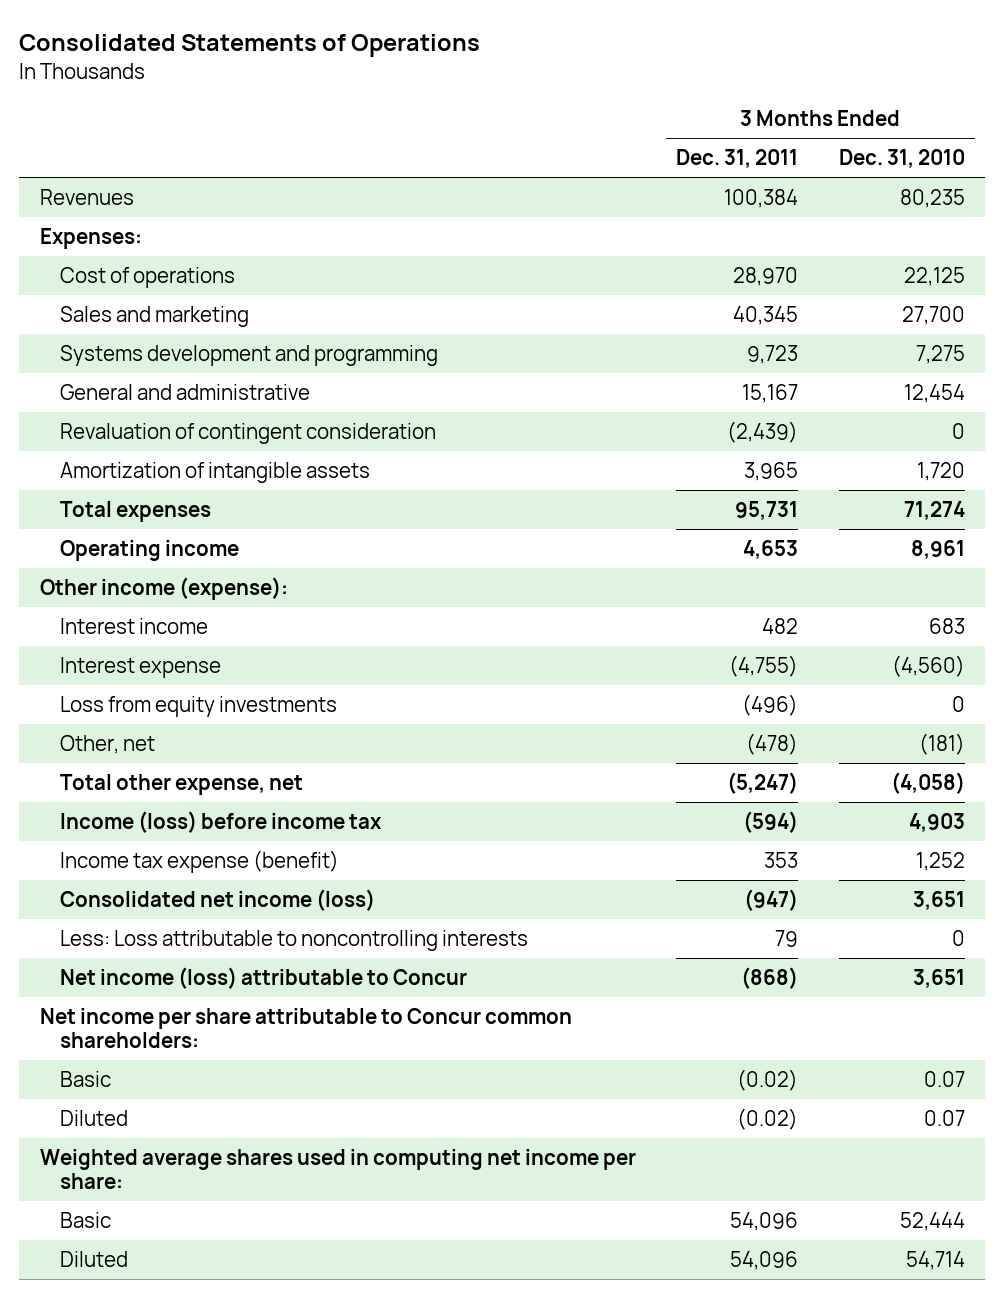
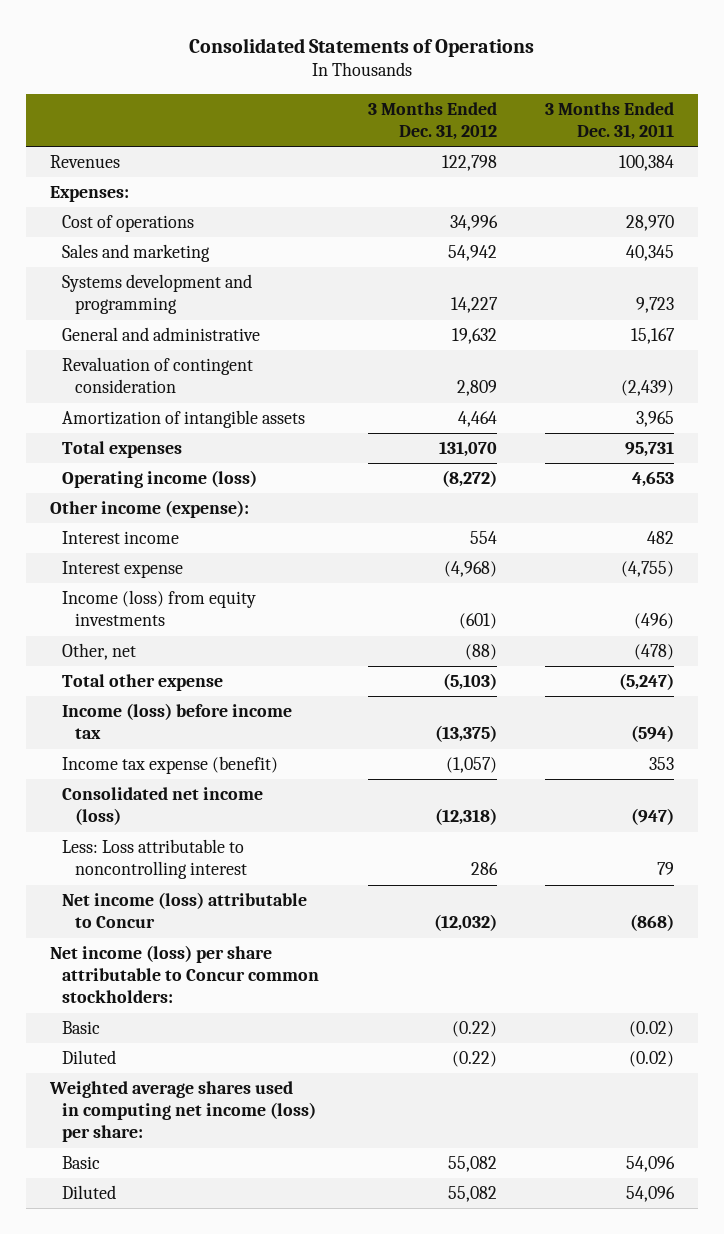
- | 3 Months Ended Dec. 31, 2011 | 3 Months Ended Dec. 31, 2010
+ | 3 Months Ended Dec. 31, 2012 | 3 Months Ended Dec. 31, 2011
- Operating income | 4,653 | 8,961
+ Operating income (loss) | (8,272) | 4,653
- Loss from equity investments | (496) | 0
+ Income (loss) from equity investments | (601) | (496)
- Total other expense, net | (5,247) | (4,058)
+ Total other expense | (5,103) | (5,247)
- Less: Loss attributable to noncontrolling interests | 79 | 0
+ Less: Loss attributable to noncontrolling interest | 286 | 79
- Net income per share attributable to Concur common shareholders:
+ Net income (loss) per share attributable to Concur common stockholders:
- Weighted average shares used in computing net income per share:
+ Weighted average shares used in computing net income (loss) per share:

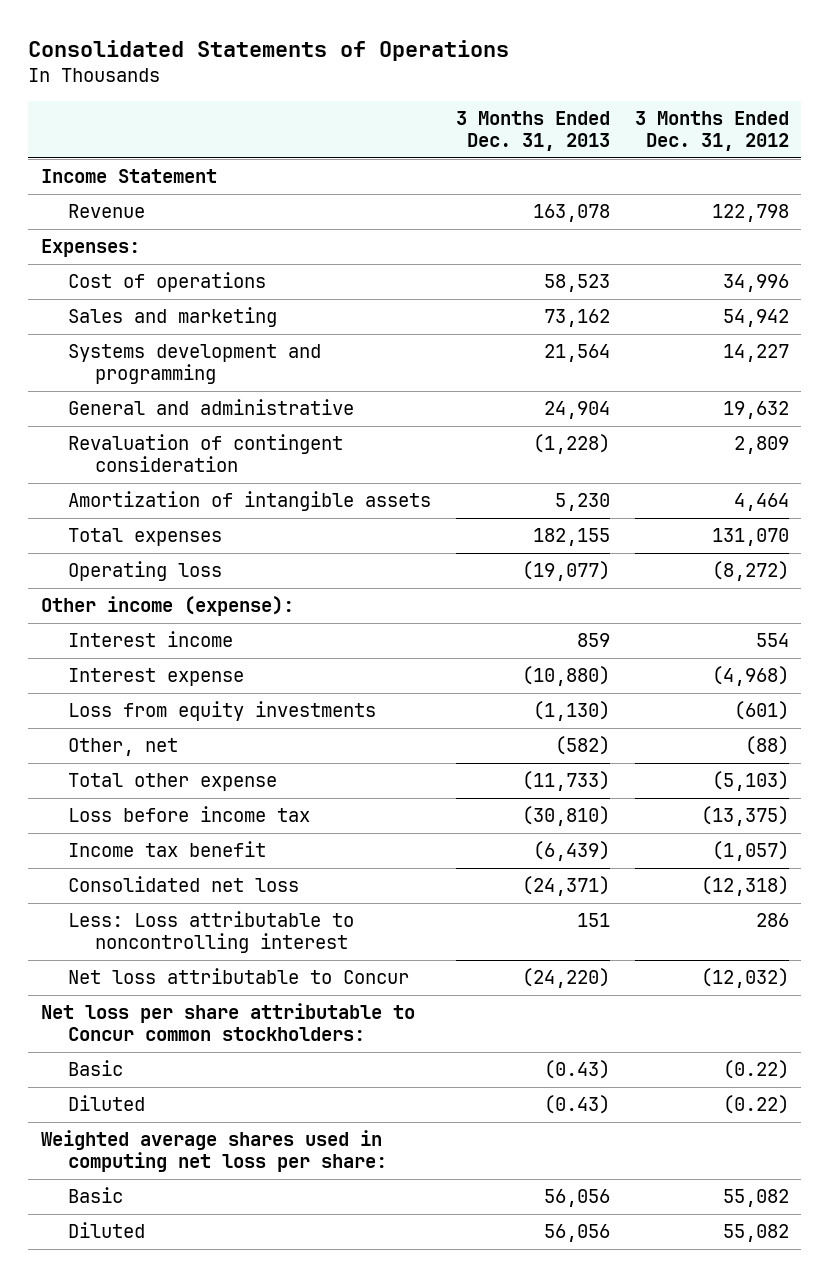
- | 3 Months Ended Dec. 31, 2012 | 3 Months Ended Dec. 31, 2011
+ | 3 Months Ended Dec. 31, 2013 | 3 Months Ended Dec. 31, 2012
- Revenues | 122,798 | 100,384
+ Income Statement
+ Revenue | 163,078 | 122,798
- Operating income (loss) | (8,272) | 4,653
+ Operating loss | (19,077) | (8,272)
- Income (loss) from equity investments | (601) | (496)
+ Loss from equity investments | (1,130) | (601)
- Income (loss) before income tax | (13,375) | (594)
- Income tax expense (benefit) | (1,057) | 353
- Consolidated net income (loss) | (12,318) | (947)
+ Loss before income tax | (30,810) | (13,375)
+ Income tax benefit | (6,439) | (1,057)
+ Consolidated net loss | (24,371) | (12,318)
- Net income (loss) attributable to Concur | (12,032) | (868)
- Net income (loss) per share attributable to Concur common stockholders:
+ Net loss attributable to Concur | (24,220) | (12,032)
+ Net loss per share attributable to Concur common stockholders:
- Weighted average shares used in computing net income (loss) per share:
+ Weighted average shares used in computing net loss per share:

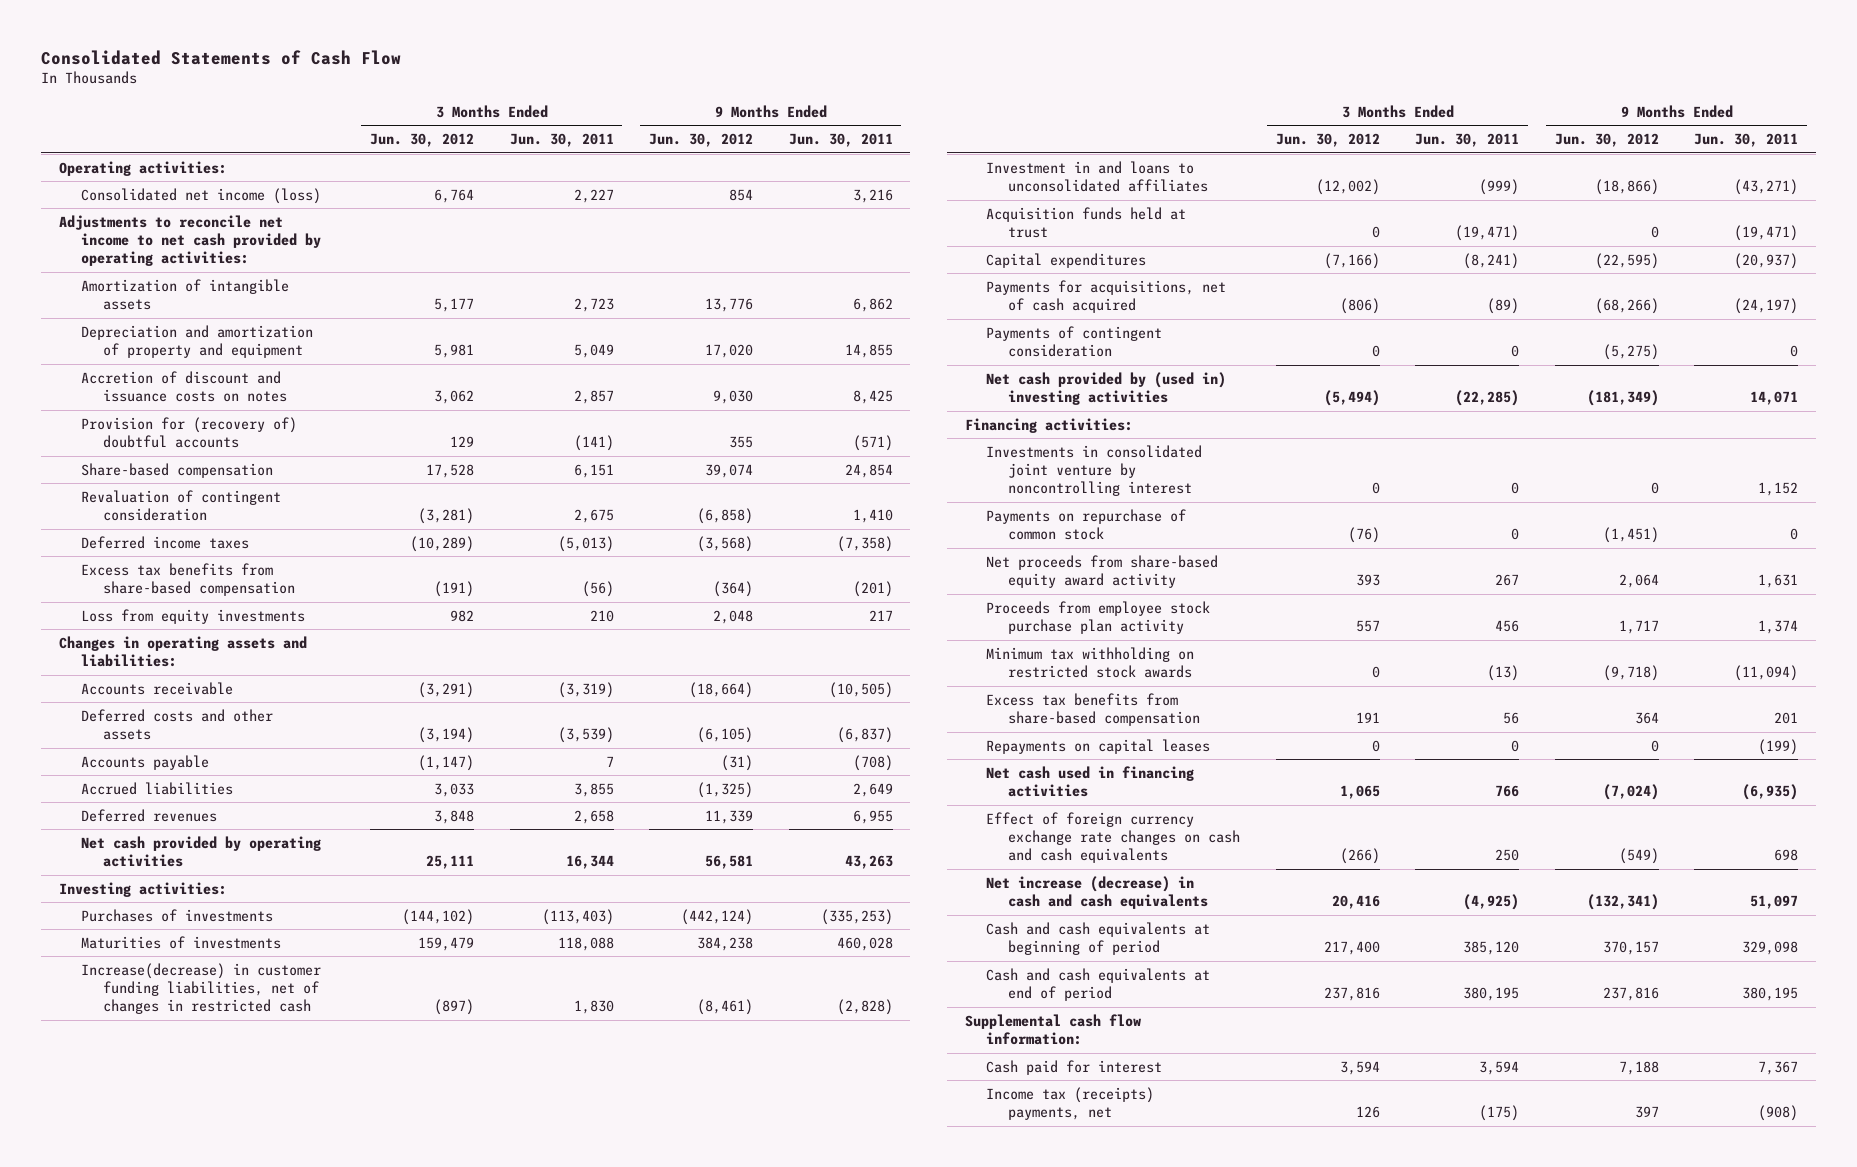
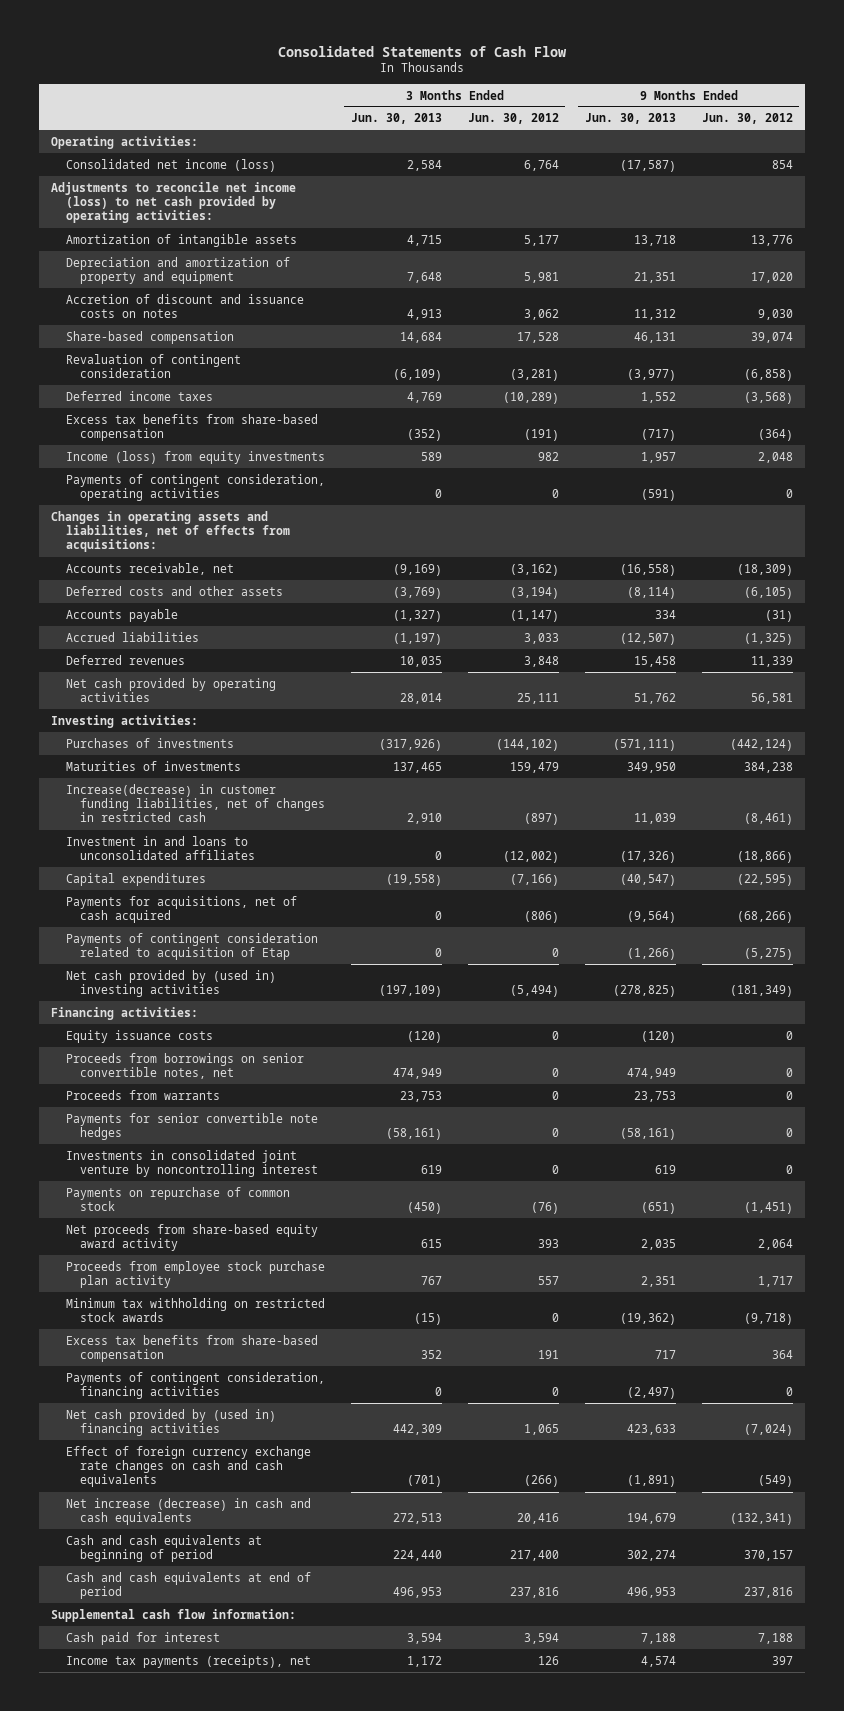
- | 3 Months Ended Jun. 30, 2012 | 3 Months Ended Jun. 30, 2011 | 9 Months Ended Jun. 30, 2012 | 9 Months Ended Jun. 30, 2011
+ | 3 Months Ended Jun. 30, 2013 | 3 Months Ended Jun. 30, 2012 | 9 Months Ended Jun. 30, 2013 | 9 Months Ended Jun. 30, 2012
- Adjustments to reconcile net income to net cash provided by operating activities:
+ Adjustments to reconcile net income (loss) to net cash provided by operating activities:
- Provision for (recovery of) doubtful accounts | 129 | (141) | 355 | (571)
- Loss from equity investments | 982 | 210 | 2,048 | 217
- Changes in operating assets and liabilities:
- Accounts receivable | (3,291) | (3,319) | (18,664) | (10,505)
+ Income (loss) from equity investments | 589 | 982 | 1,957 | 2,048
+ Payments of contingent consideration, operating activities | 0 | 0 | (591) | 0
+ Changes in operating assets and liabilities, net of effects from acquisitions:
+ Accounts receivable, net | (9,169) | (3,162) | (16,558) | (18,309)
- Acquisition funds held at trust | 0 | (19,471) | 0 | (19,471)
- Payments of contingent consideration | 0 | 0 | (5,275) | 0
+ Payments of contingent consideration related to acquisition of Etap | 0 | 0 | (1,266) | (5,275)
+ Equity issuance costs | (120) | 0 | (120) | 0
+ Proceeds from borrowings on senior convertible notes, net | 474,949 | 0 | 474,949 | 0
+ Proceeds from warrants | 23,753 | 0 | 23,753 | 0
+ Payments for senior convertible note hedges | (58,161) | 0 | (58,161) | 0
- Repayments on capital leases | 0 | 0 | 0 | (199)
- Net cash used in financing activities | 1,065 | 766 | (7,024) | (6,935)
+ Payments of contingent consideration, financing activities | 0 | 0 | (2,497) | 0
+ Net cash provided by (used in) financing activities | 442,309 | 1,065 | 423,633 | (7,024)
- Income tax (receipts) payments, net | 126 | (175) | 397 | (908)
+ Income tax payments (receipts), net | 1,172 | 126 | 4,574 | 397

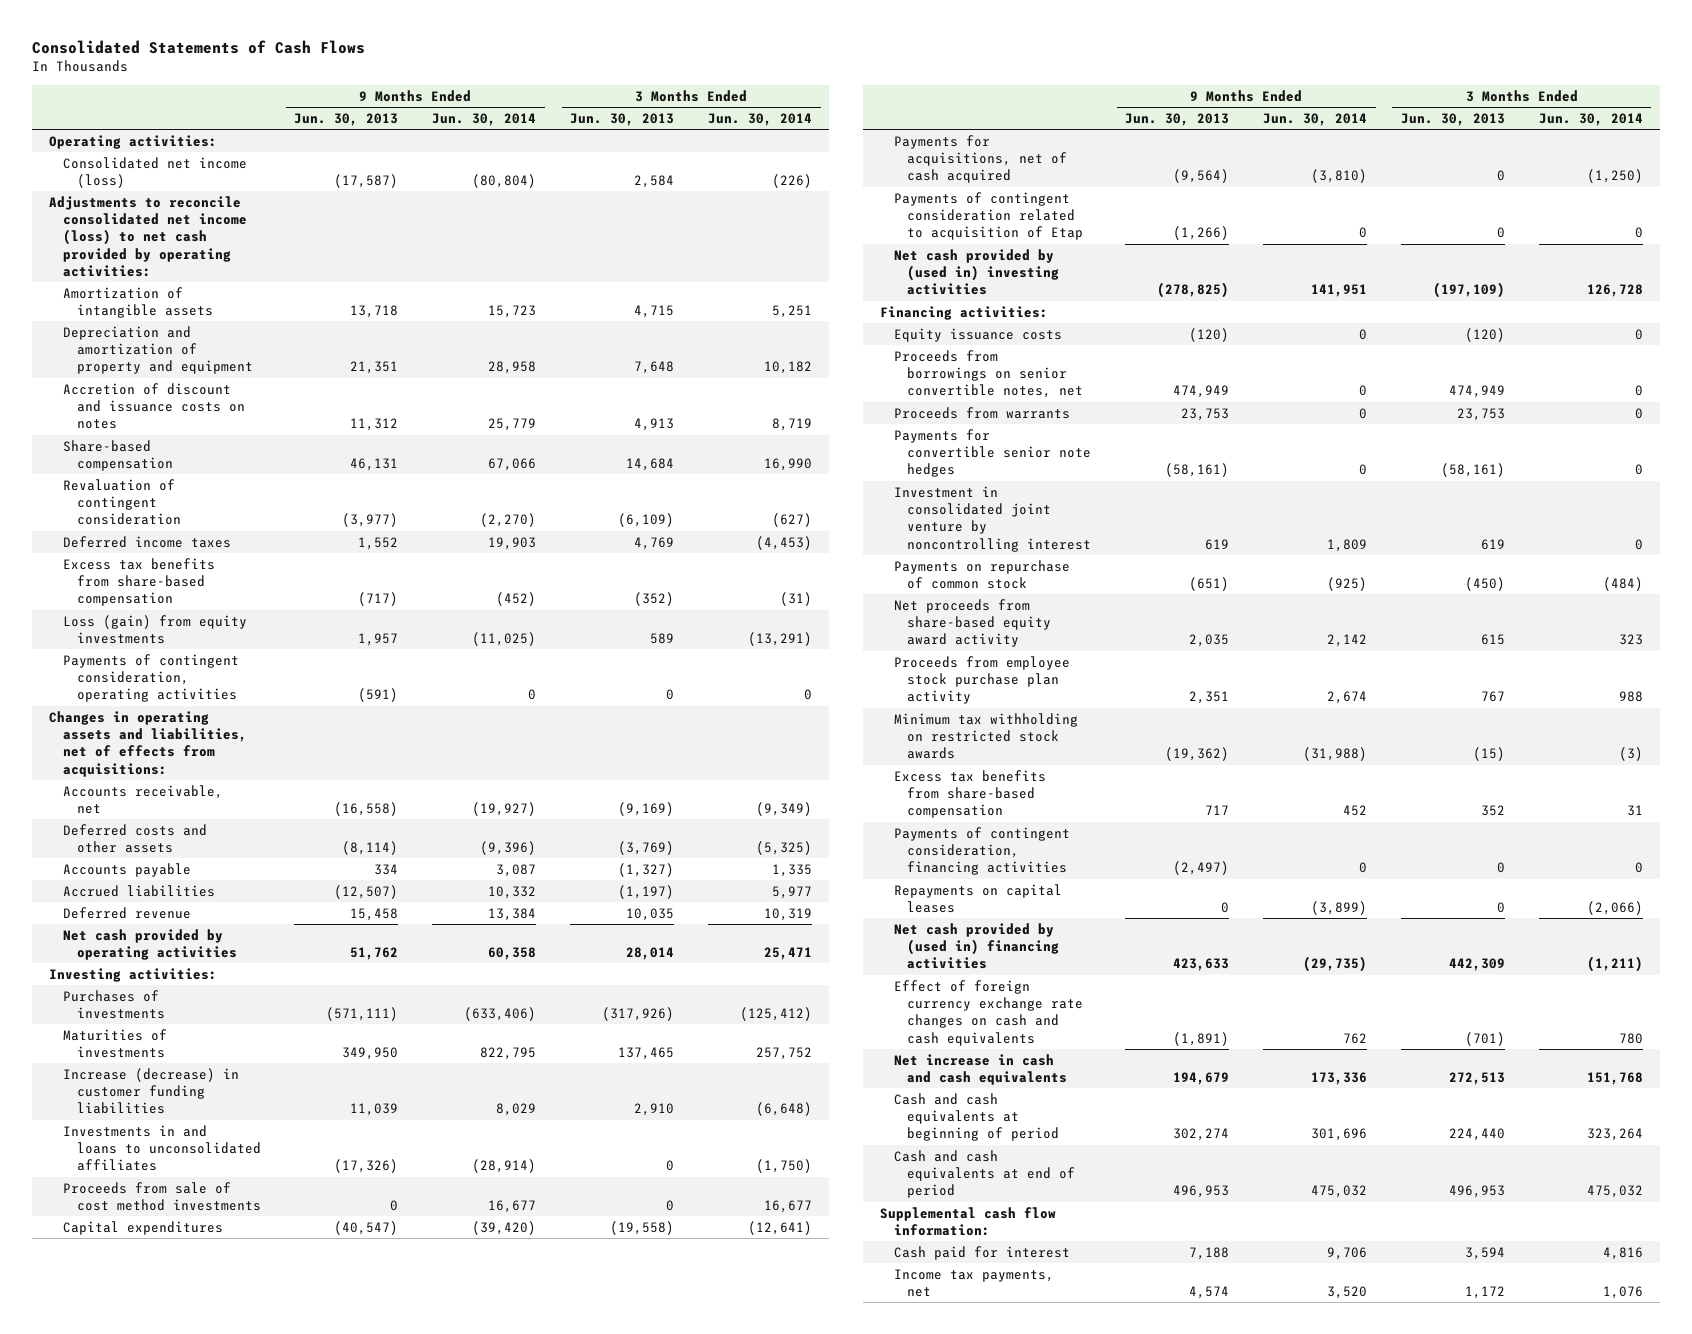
- Consolidated Statements of Cash Flow
+ Consolidated Statements of Cash Flows
- | 3 Months Ended Jun. 30, 2013 | 3 Months Ended Jun. 30, 2012 | 9 Months Ended Jun. 30, 2013 | 9 Months Ended Jun. 30, 2012
+ | 9 Months Ended Jun. 30, 2013 | 9 Months Ended Jun. 30, 2014 | 3 Months Ended Jun. 30, 2013 | 3 Months Ended Jun. 30, 2014
- Adjustments to reconcile net income (loss) to net cash provided by operating activities:
+ Adjustments to reconcile consolidated net income (loss) to net cash provided by operating activities:
- Income (loss) from equity investments | 589 | 982 | 1,957 | 2,048
+ Loss (gain) from equity investments | 1,957 | (11,025) | 589 | (13,291)
- Deferred revenues | 10,035 | 3,848 | 15,458 | 11,339
+ Deferred revenue | 15,458 | 13,384 | 10,035 | 10,319
- Increase(decrease) in customer funding liabilities, net of changes in restricted cash | 2,910 | (897) | 11,039 | (8,461)
- Investment in and loans to unconsolidated affiliates | 0 | (12,002) | (17,326) | (18,866)
+ Increase (decrease) in customer funding liabilities | 11,039 | 8,029 | 2,910 | (6,648)
+ Investments in and loans to unconsolidated affiliates | (17,326) | (28,914) | 0 | (1,750)
+ Proceeds from sale of cost method investments | 0 | 16,677 | 0 | 16,677
- Payments for senior convertible note hedges | (58,161) | 0 | (58,161) | 0
- Investments in consolidated joint venture by noncontrolling interest | 619 | 0 | 619 | 0
+ Payments for convertible senior note hedges | (58,161) | 0 | (58,161) | 0
+ Investment in consolidated joint venture by noncontrolling interest | 619 | 1,809 | 619 | 0
+ Repayments on capital leases | 0 | (3,899) | 0 | (2,066)
- Net increase (decrease) in cash and cash equivalents | 272,513 | 20,416 | 194,679 | (132,341)
+ Net increase in cash and cash equivalents | 194,679 | 173,336 | 272,513 | 151,768
- Income tax payments (receipts), net | 1,172 | 126 | 4,574 | 397
+ Income tax payments, net | 4,574 | 3,520 | 1,172 | 1,076

